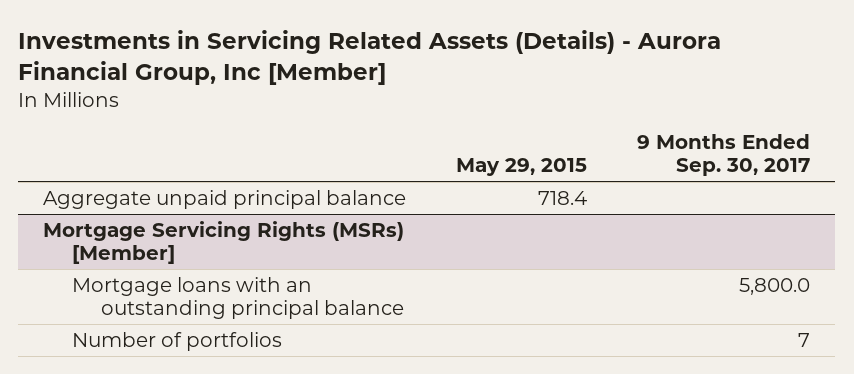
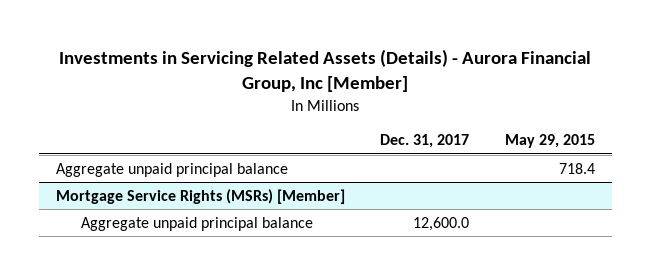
- | May 29, 2015 | 9 Months Ended Sep. 30, 2017
+ | Dec. 31, 2017 | May 29, 2015
- Mortgage Servicing Rights (MSRs) [Member]
- Mortgage loans with an outstanding principal balance | | 5,800.0
- Number of portfolios | | 7
+ Mortgage Service Rights (MSRs) [Member]
+ Aggregate unpaid principal balance | 12,600.0 |

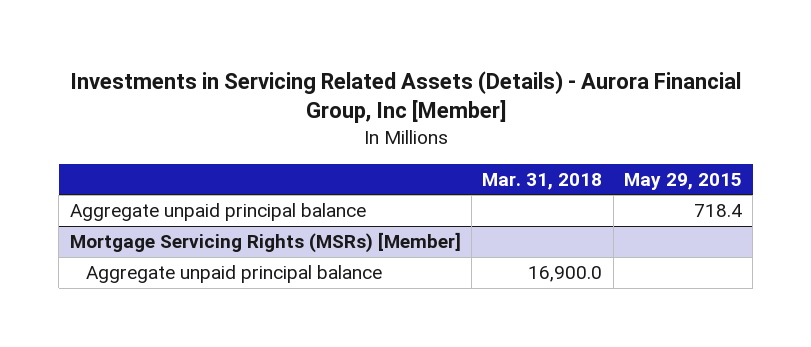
- | Dec. 31, 2017 | May 29, 2015
+ | Mar. 31, 2018 | May 29, 2015
- Mortgage Service Rights (MSRs) [Member]
+ Mortgage Servicing Rights (MSRs) [Member]

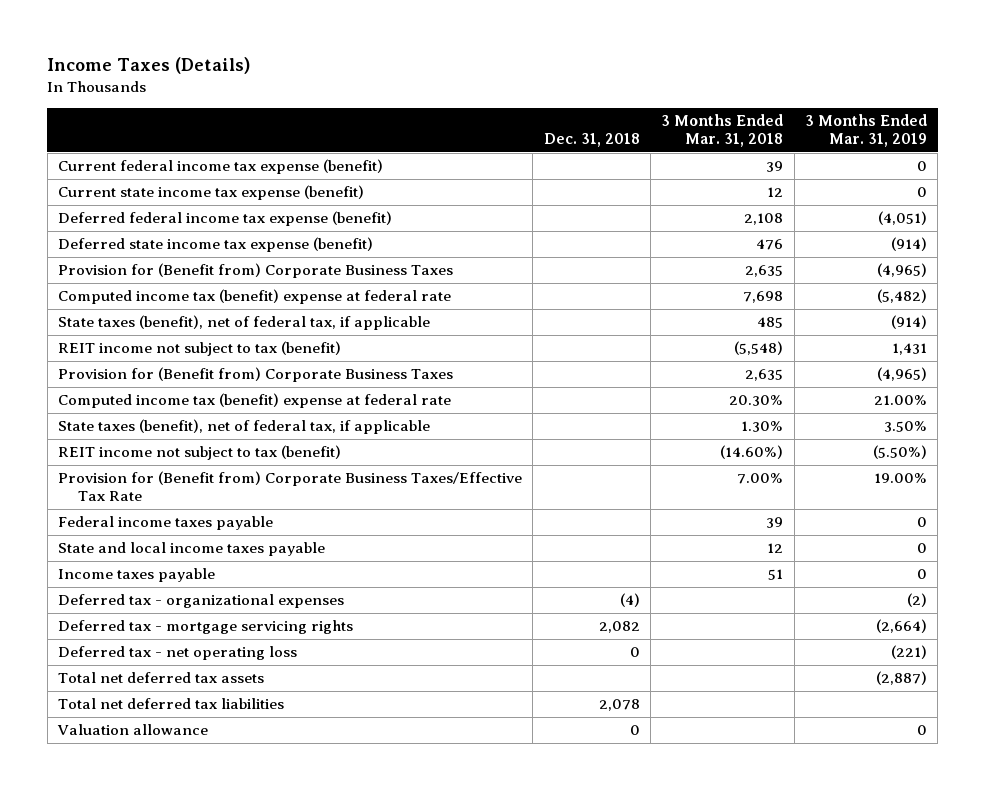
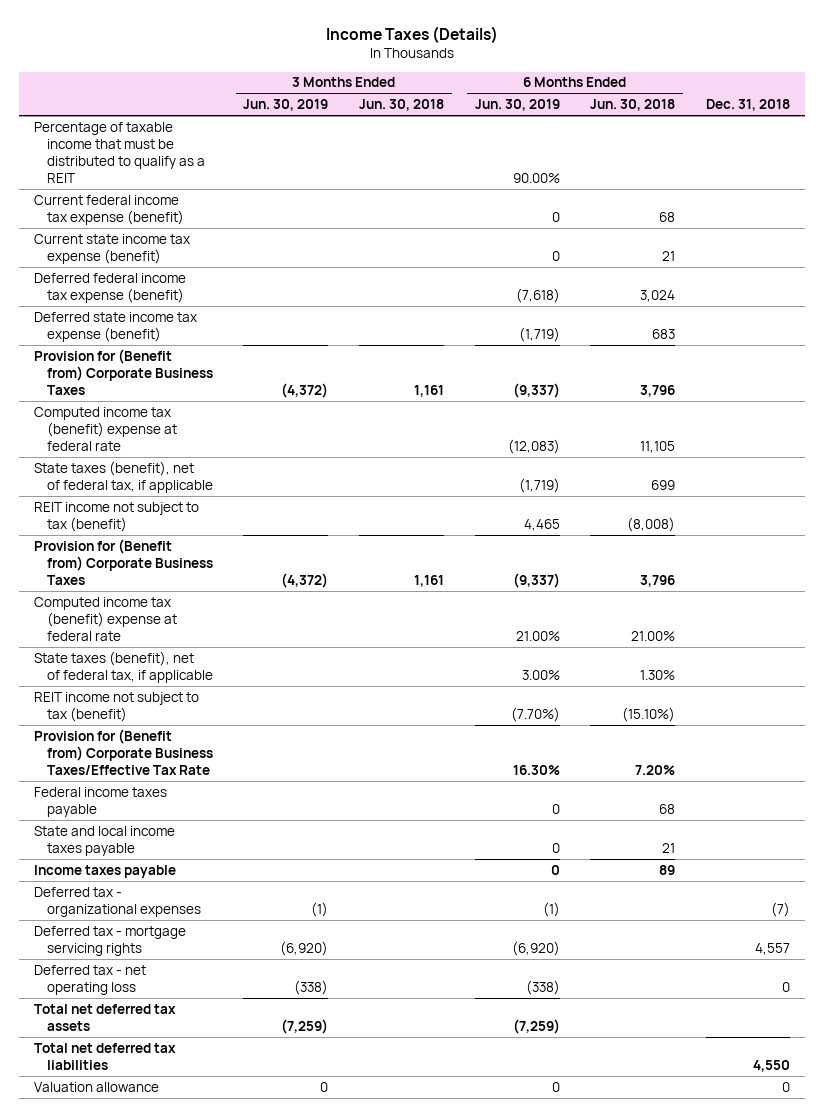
- | Dec. 31, 2018 | 3 Months Ended Mar. 31, 2018 | 3 Months Ended Mar. 31, 2019
+ | 3 Months Ended Jun. 30, 2019 | 3 Months Ended Jun. 30, 2018 | 6 Months Ended Jun. 30, 2019 | 6 Months Ended Jun. 30, 2018 | Dec. 31, 2018
+ Percentage of taxable income that must be distributed to qualify as a REIT | | | 90.00% | |
- Deferred tax - organizational expenses | (4) | | (2)
- Deferred tax - mortgage servicing rights | 2,082 | | (2,664)
+ Deferred tax - organizational expenses | (1) | | (1) | | (7)
+ Deferred tax - mortgage servicing rights | (6,920) | | (6,920) | | 4,557
- Total net deferred tax liabilities | 2,078 | |
+ Total net deferred tax liabilities | | | | | 4,550

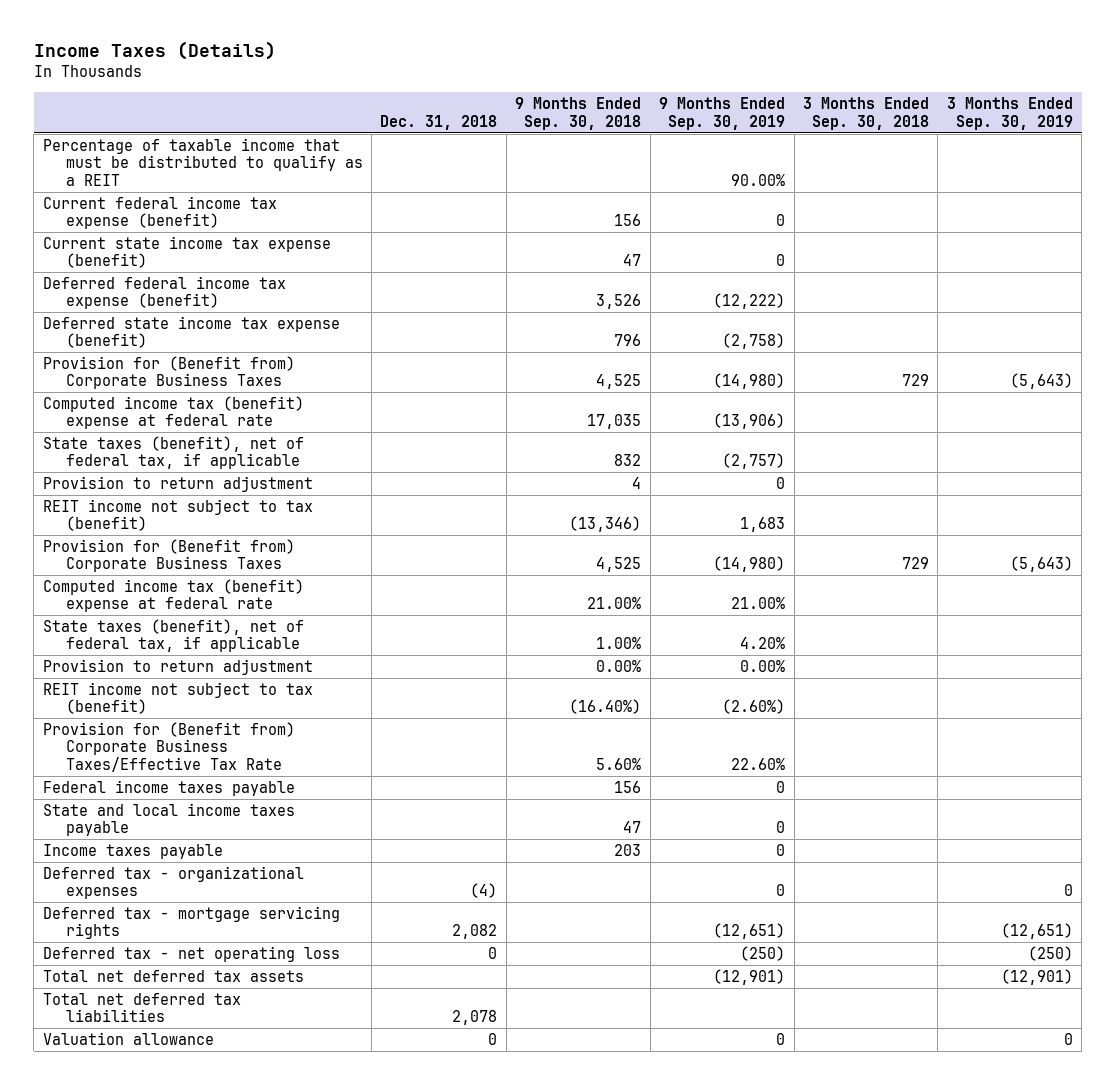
- | 3 Months Ended Jun. 30, 2019 | 3 Months Ended Jun. 30, 2018 | 6 Months Ended Jun. 30, 2019 | 6 Months Ended Jun. 30, 2018 | Dec. 31, 2018
+ | Dec. 31, 2018 | 9 Months Ended Sep. 30, 2018 | 9 Months Ended Sep. 30, 2019 | 3 Months Ended Sep. 30, 2018 | 3 Months Ended Sep. 30, 2019
+ Provision to return adjustment | | 4 | 0 | |
+ Provision to return adjustment | | 0.00% | 0.00% | |
- Deferred tax - organizational expenses | (1) | | (1) | | (7)
- Deferred tax - mortgage servicing rights | (6,920) | | (6,920) | | 4,557
+ Deferred tax - organizational expenses | (4) | | 0 | | 0
+ Deferred tax - mortgage servicing rights | 2,082 | | (12,651) | | (12,651)
- Total net deferred tax liabilities | | | | | 4,550
+ Total net deferred tax liabilities | 2,078 | | | |

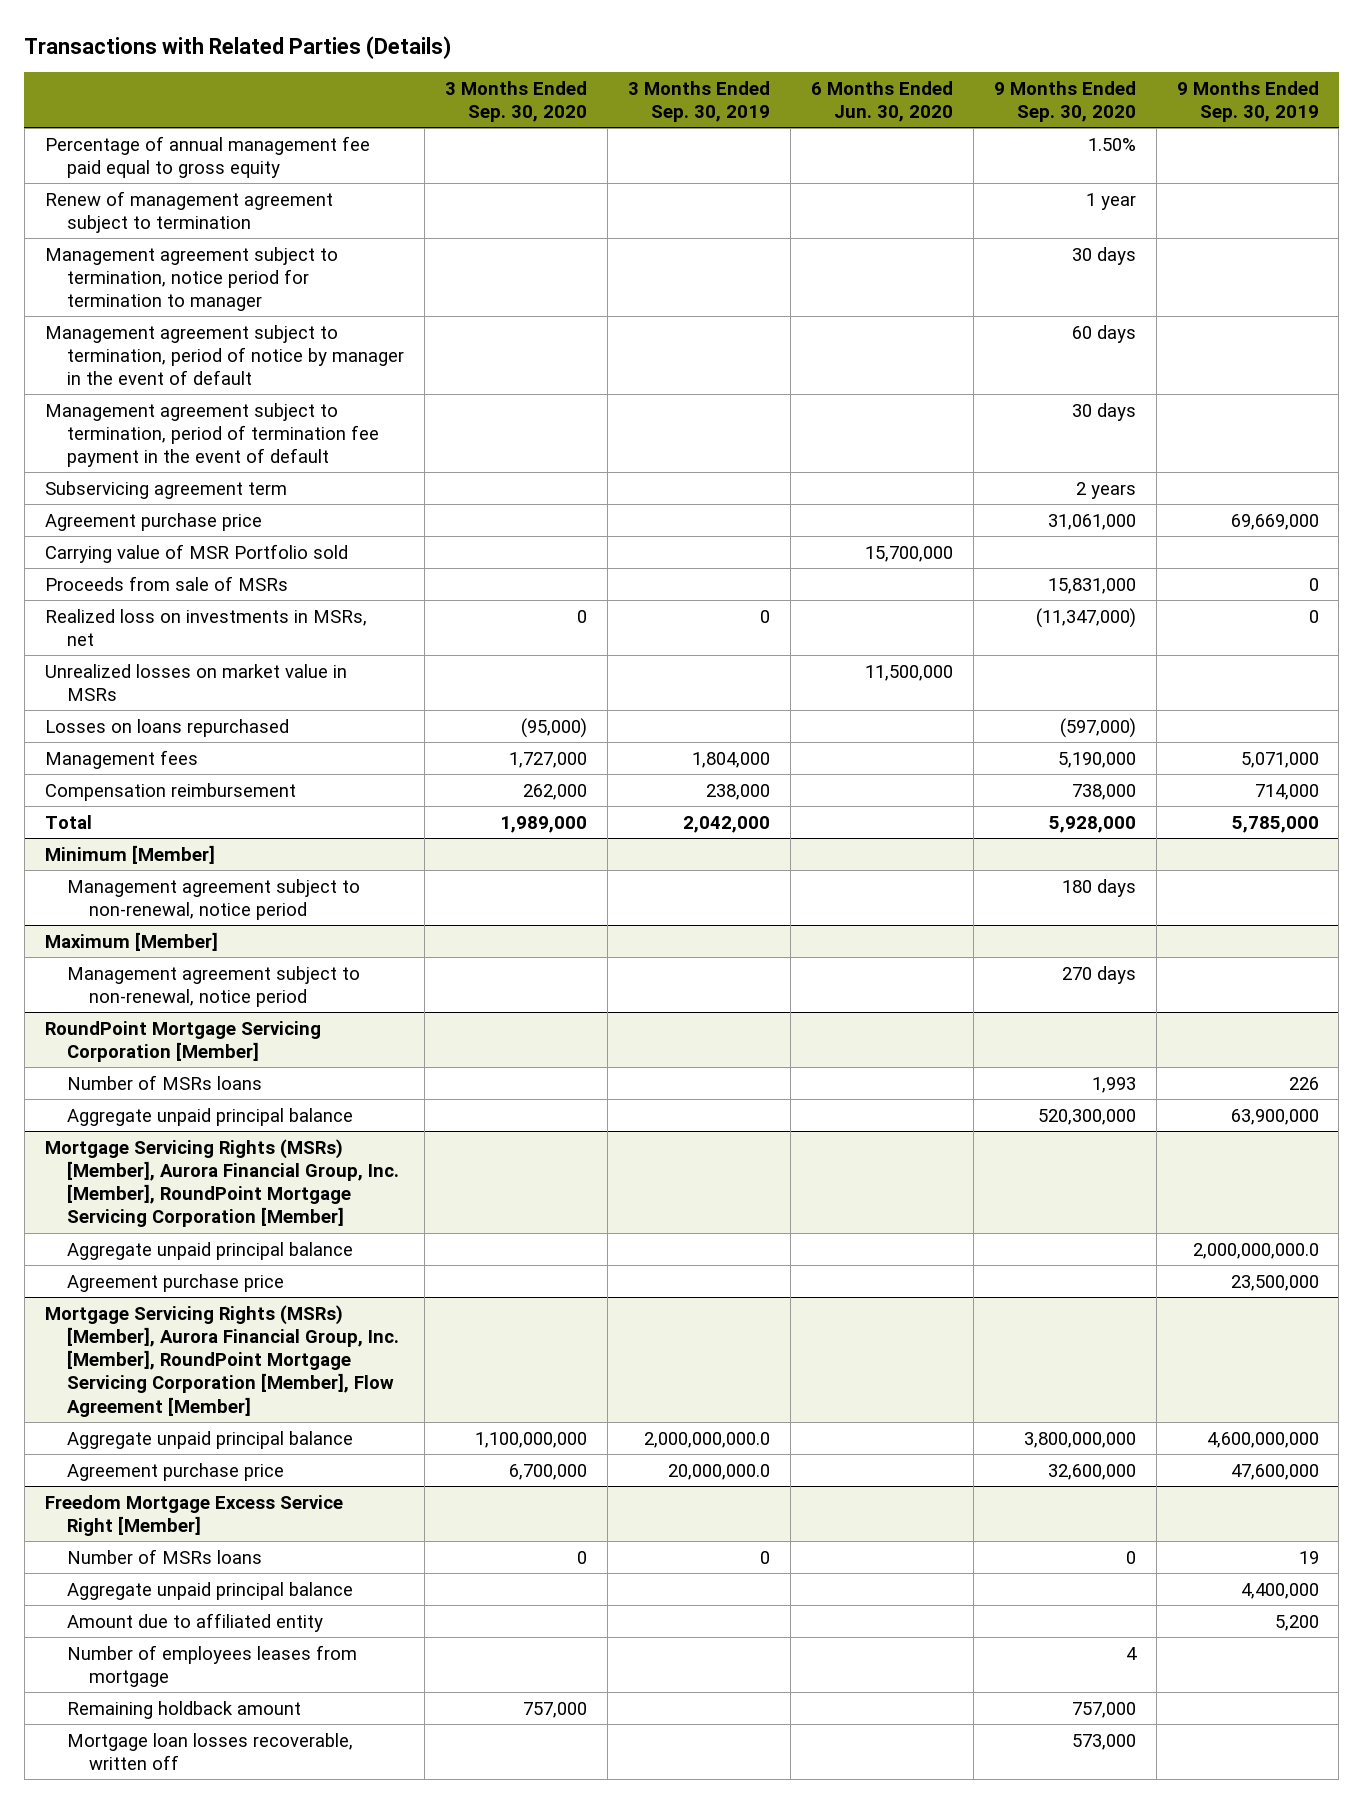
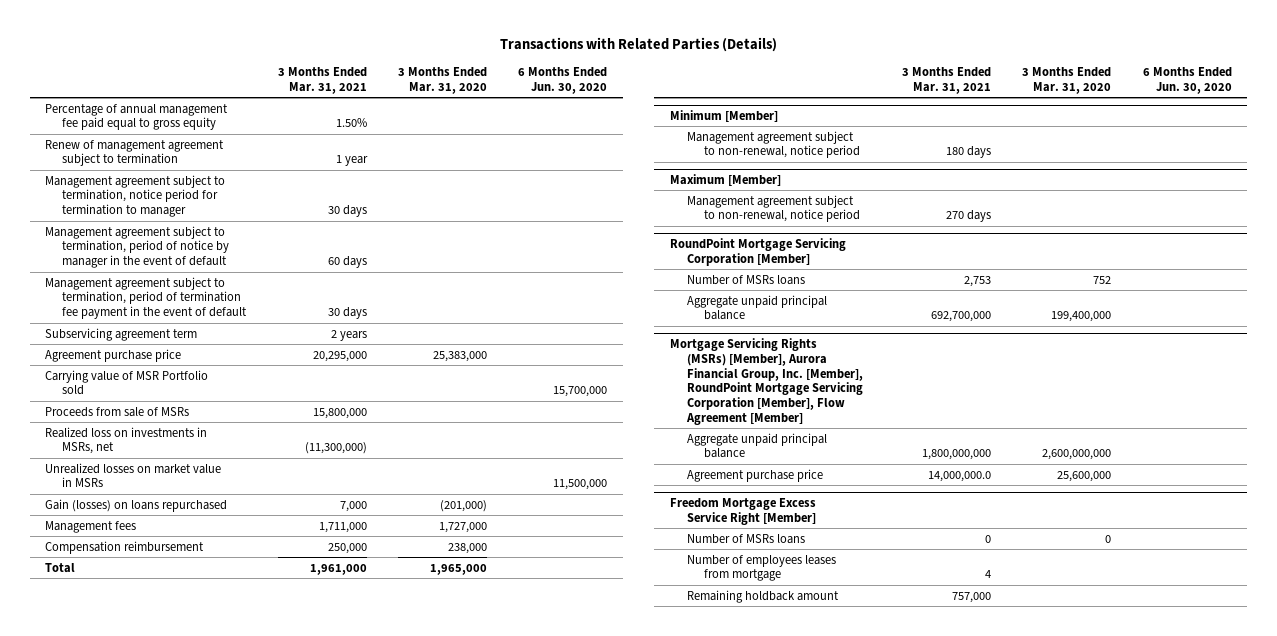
- | 3 Months Ended Sep. 30, 2020 | 3 Months Ended Sep. 30, 2019 | 6 Months Ended Jun. 30, 2020 | 9 Months Ended Sep. 30, 2020 | 9 Months Ended Sep. 30, 2019
+ | 3 Months Ended Mar. 31, 2021 | 3 Months Ended Mar. 31, 2020 | 6 Months Ended Jun. 30, 2020
- Losses on loans repurchased | (95,000) | | | (597,000) |
+ Gain (losses) on loans repurchased | 7,000 | (201,000) |
- Mortgage Servicing Rights (MSRs) [Member], Aurora Financial Group, Inc. [Member], RoundPoint Mortgage Servicing Corporation [Member]
- Aggregate unpaid principal balance | | | | | 2,000,000,000.0
- Agreement purchase price | | | | | 23,500,000
@ Freedom Mortgage Excess Service Right [Member]
- Aggregate unpaid principal balance | | | | | 4,400,000
- Amount due to affiliated entity | | | | | 5,200
- Mortgage loan losses recoverable, written off | | | | 573,000 |

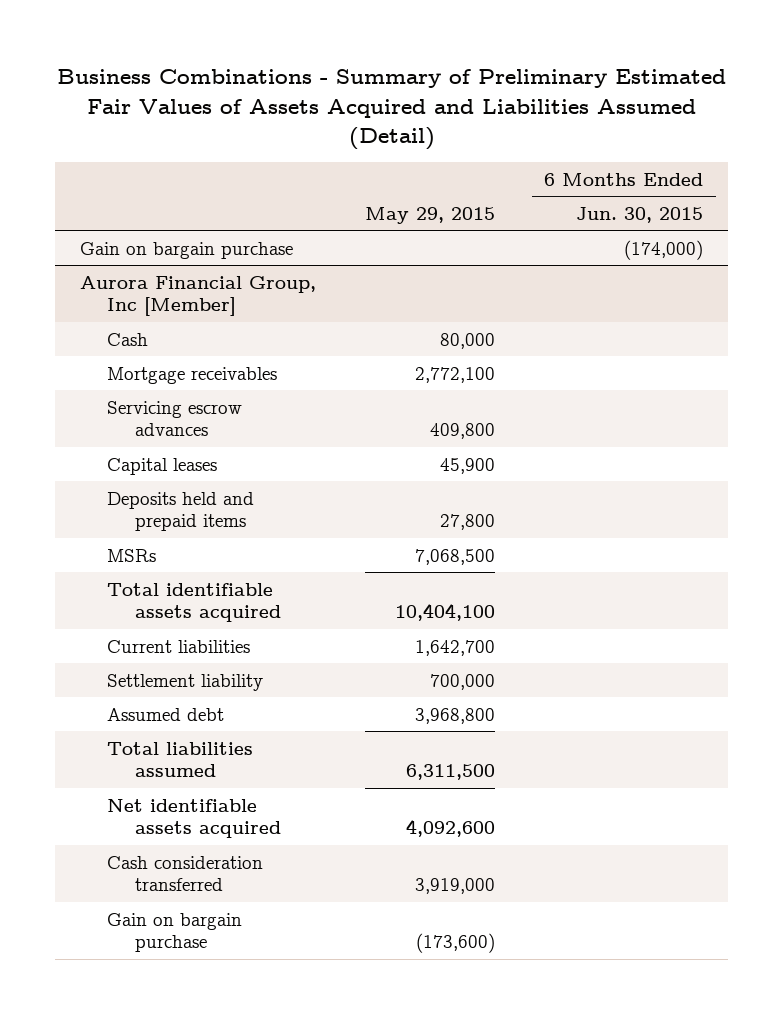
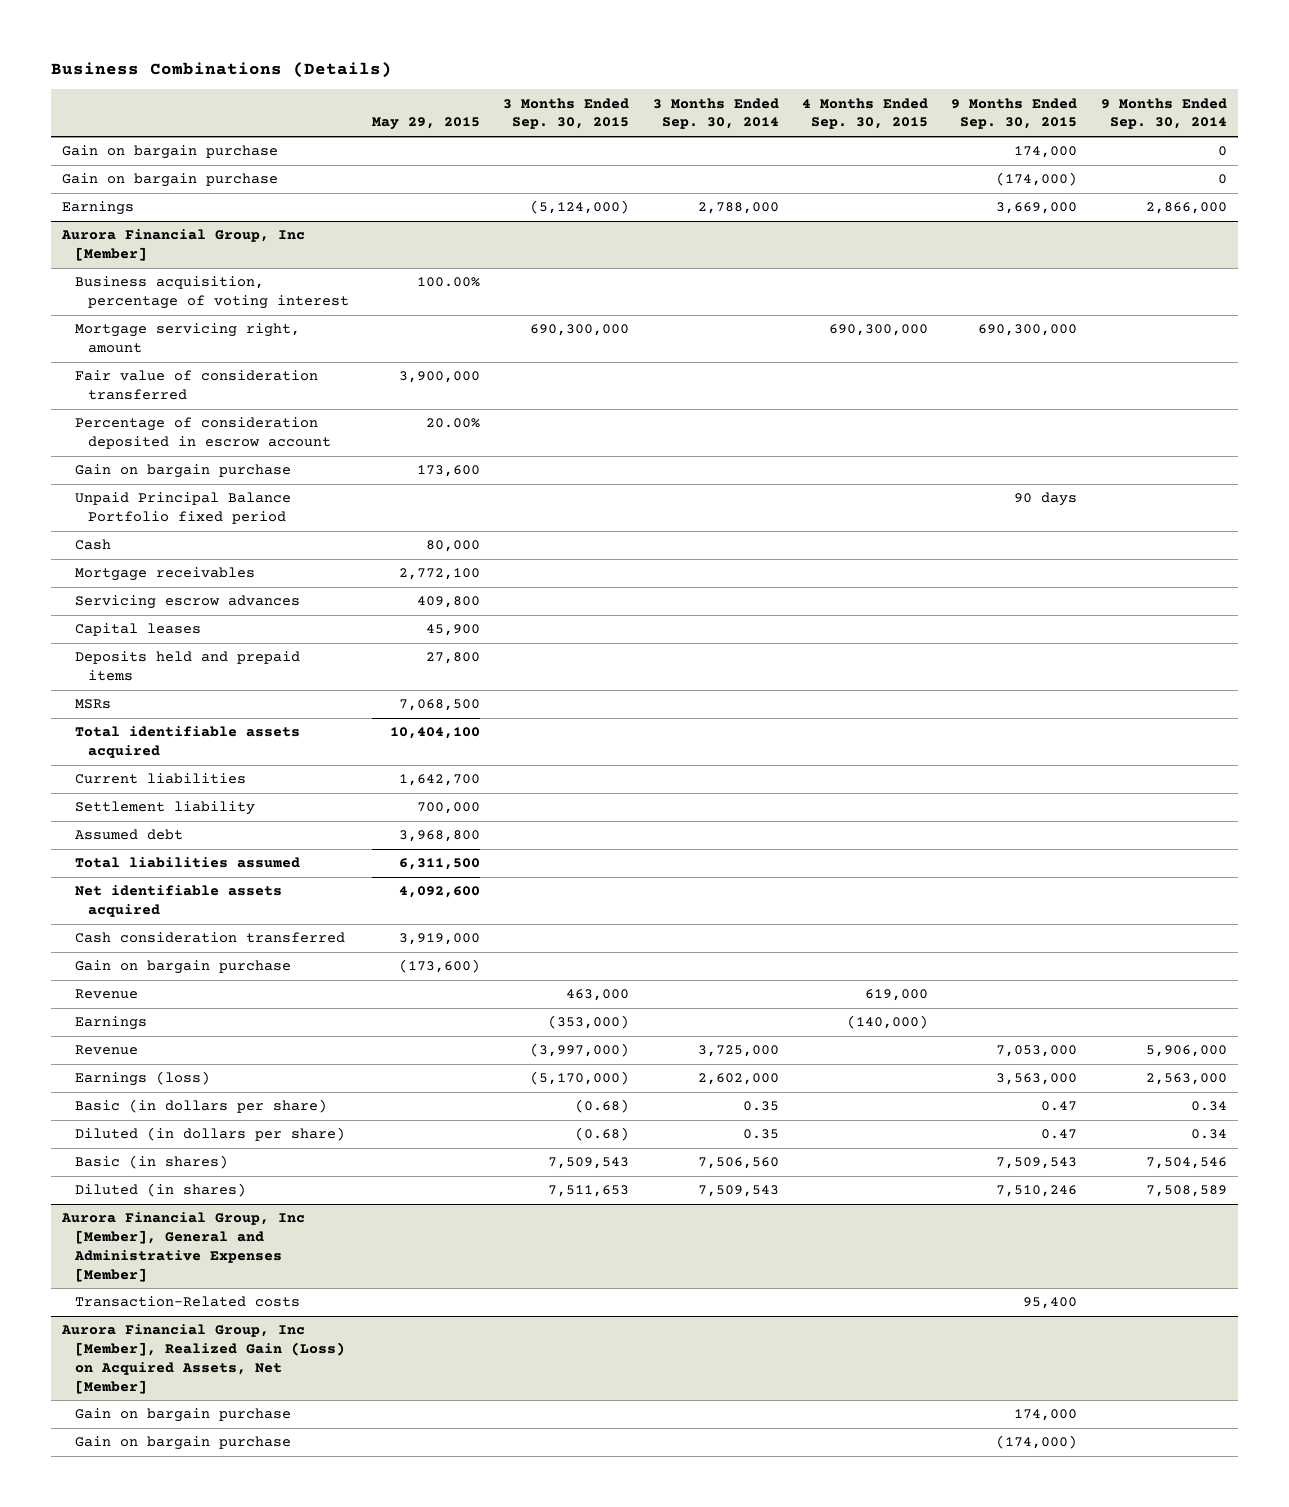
- Business Combinations - Summary of Preliminary Estimated Fair Values of Assets Acquired and Liabilities Assumed (Detail)
+ Business Combinations (Details)
- | May 29, 2015 | 6 Months Ended Jun. 30, 2015
+ | May 29, 2015 | 3 Months Ended Sep. 30, 2015 | 3 Months Ended Sep. 30, 2014 | 4 Months Ended Sep. 30, 2015 | 9 Months Ended Sep. 30, 2015 | 9 Months Ended Sep. 30, 2014
+ Gain on bargain purchase | | | | | (174,000) | 0
+ Earnings | | (5,124,000) | 2,788,000 | | 3,669,000 | 2,866,000
@ Aurora Financial Group, Inc [Member]
+ Business acquisition, percentage of voting interest | 100.00% | | | | |
+ Mortgage servicing right, amount | | 690,300,000 | | 690,300,000 | 690,300,000 |
+ Fair value of consideration transferred | 3,900,000 | | | | |
+ Percentage of consideration deposited in escrow account | 20.00% | | | | |
+ Gain on bargain purchase | 173,600 | | | | |
+ Unpaid Principal Balance Portfolio fixed period | | | | | 90 days |
+ Revenue | | 463,000 | | 619,000 | |
+ Earnings | | (353,000) | | (140,000) | |
+ Revenue | | (3,997,000) | 3,725,000 | | 7,053,000 | 5,906,000
+ Earnings (loss) | | (5,170,000) | 2,602,000 | | 3,563,000 | 2,563,000
+ Basic (in dollars per share) | | (0.68) | 0.35 | | 0.47 | 0.34
+ Diluted (in dollars per share) | | (0.68) | 0.35 | | 0.47 | 0.34
+ Basic (in shares) | | 7,509,543 | 7,506,560 | | 7,509,543 | 7,504,546
+ Diluted (in shares) | | 7,511,653 | 7,509,543 | | 7,510,246 | 7,508,589
+ Aurora Financial Group, Inc [Member], General and Administrative Expenses [Member]
+ Transaction-Related costs | | | | | 95,400 |
+ Aurora Financial Group, Inc [Member], Realized Gain (Loss) on Acquired Assets, Net [Member]
+ Gain on bargain purchase | | | | | 174,000 |
+ Gain on bargain purchase | | | | | (174,000) |

